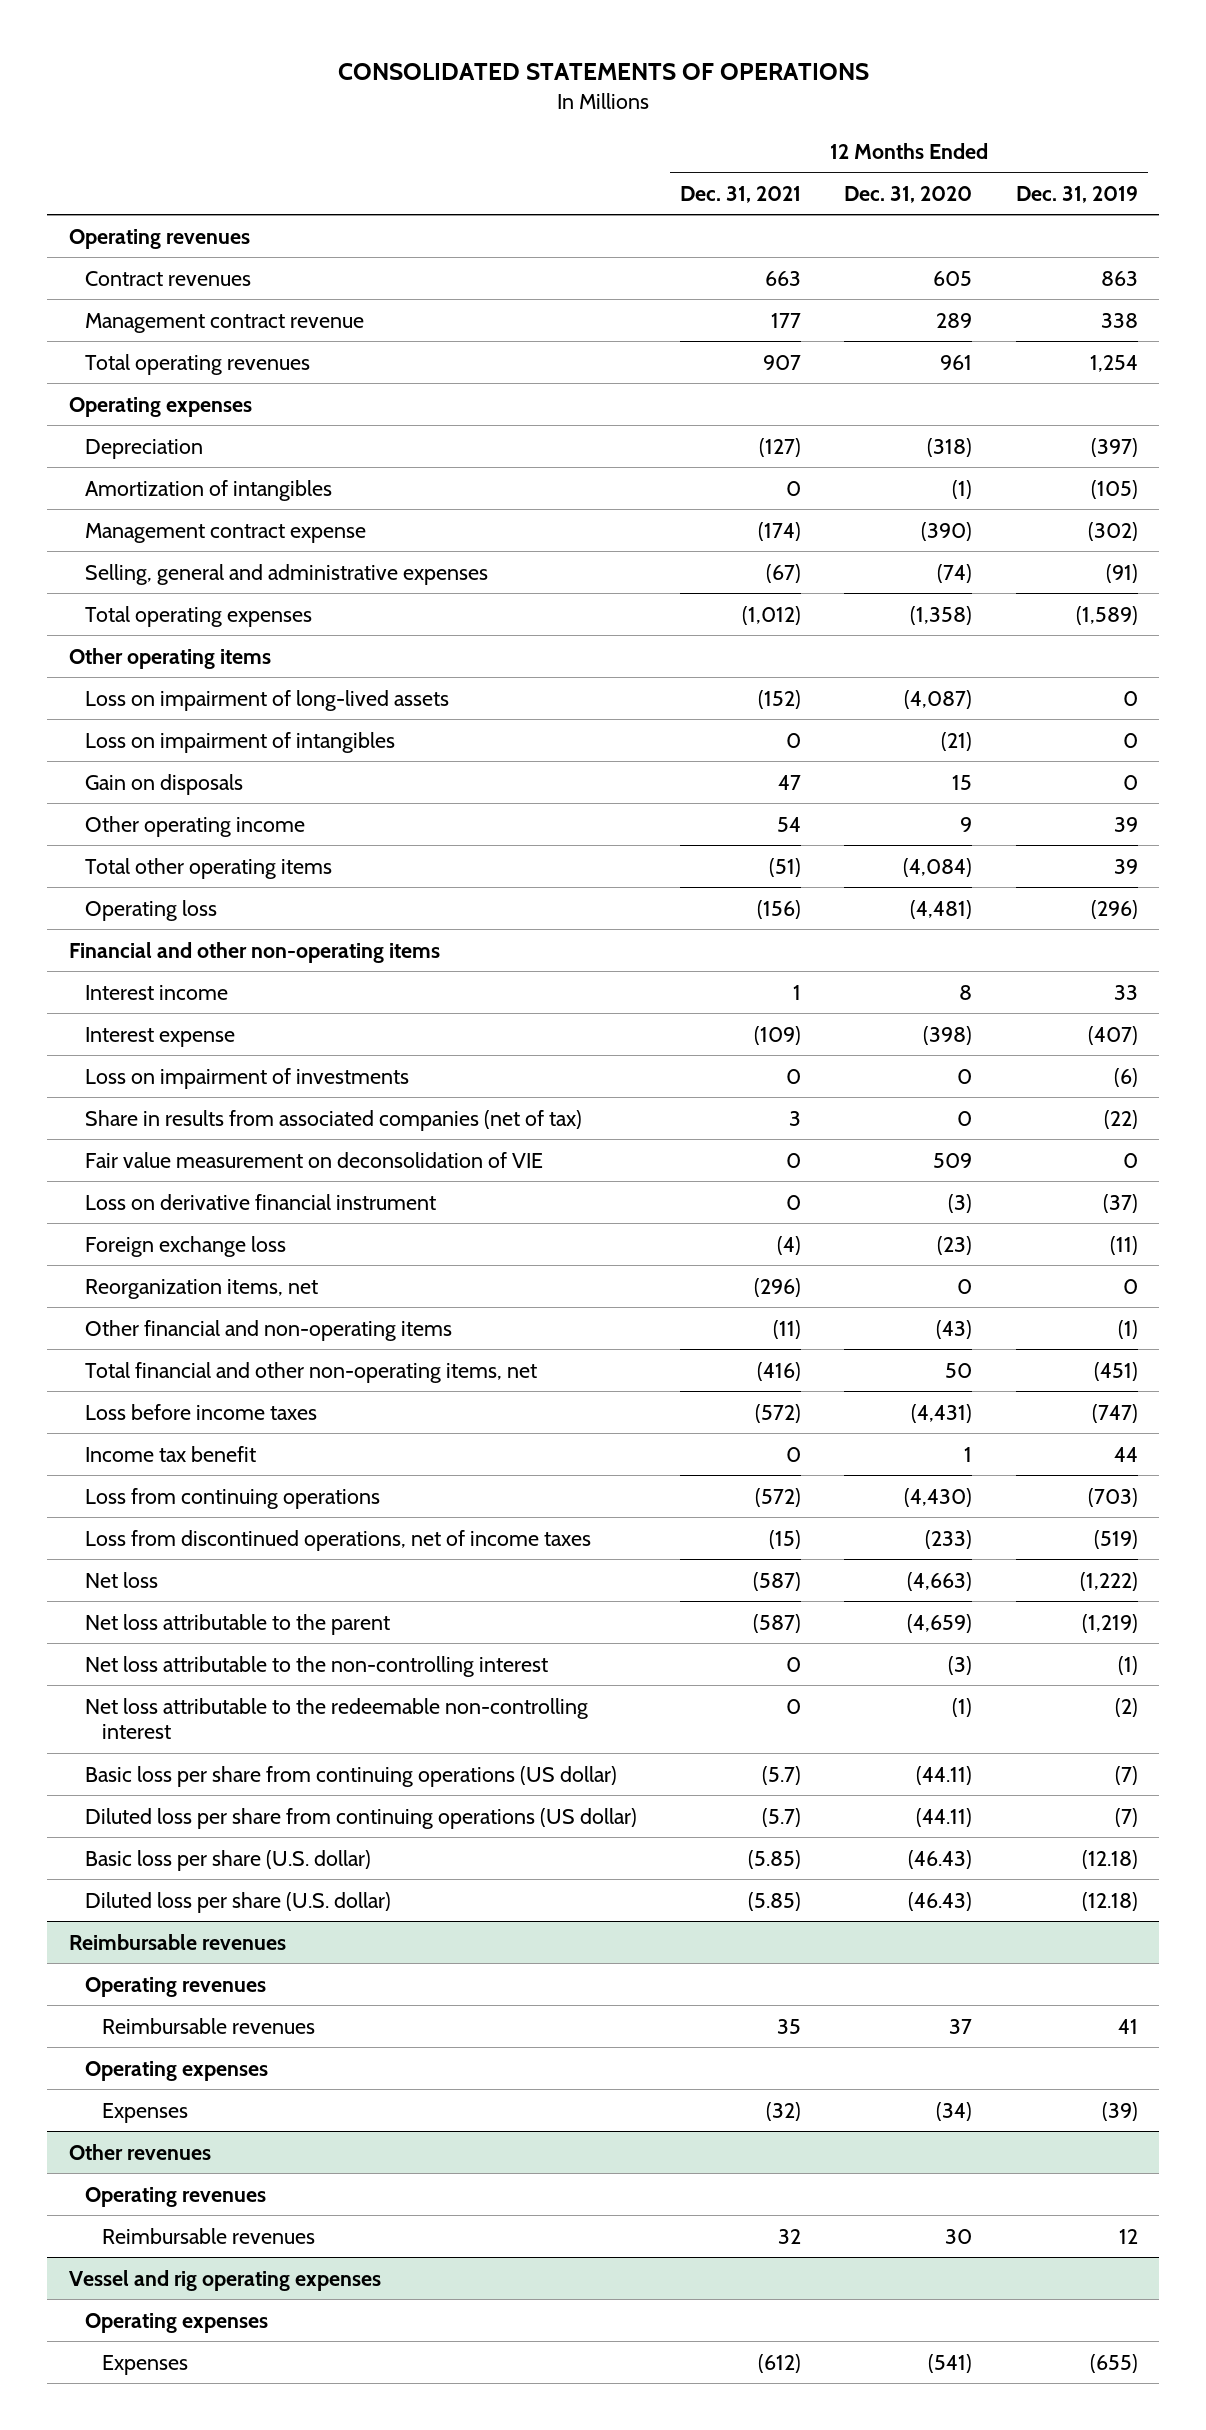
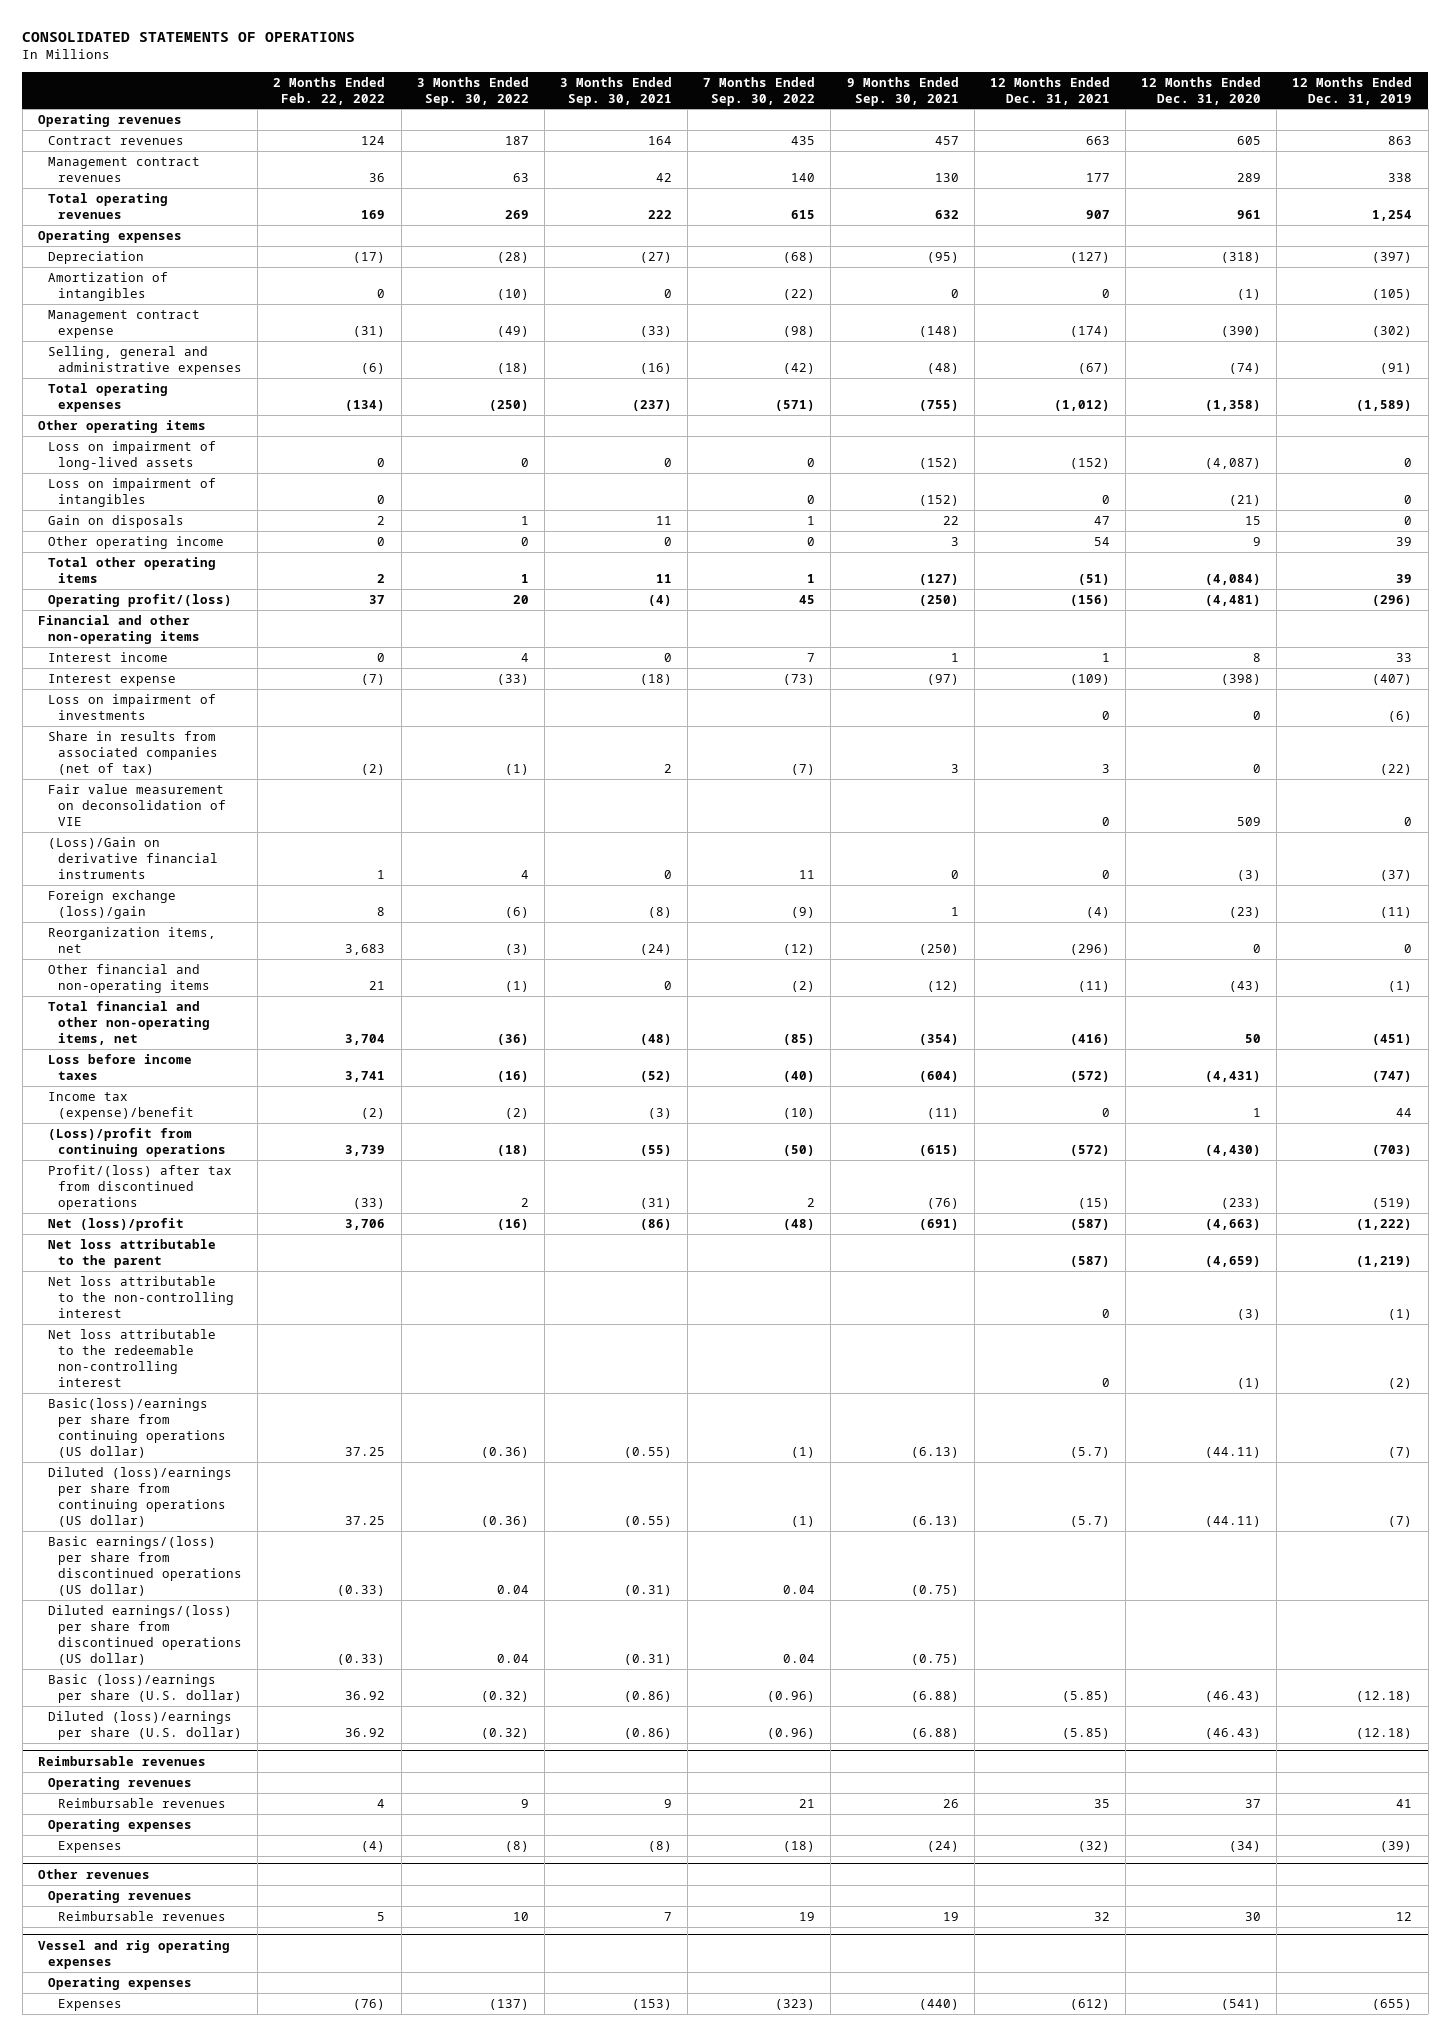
- | 12 Months Ended Dec. 31, 2021 | 12 Months Ended Dec. 31, 2020 | 12 Months Ended Dec. 31, 2019
+ | 2 Months Ended Feb. 22, 2022 | 3 Months Ended Sep. 30, 2022 | 3 Months Ended Sep. 30, 2021 | 7 Months Ended Sep. 30, 2022 | 9 Months Ended Sep. 30, 2021 | 12 Months Ended Dec. 31, 2021 | 12 Months Ended Dec. 31, 2020 | 12 Months Ended Dec. 31, 2019
- Management contract revenue | 177 | 289 | 338
+ Management contract revenues | 36 | 63 | 42 | 140 | 130 | 177 | 289 | 338
- Operating loss | (156) | (4,481) | (296)
+ Operating profit/(loss) | 37 | 20 | (4) | 45 | (250) | (156) | (4,481) | (296)
- Loss on derivative financial instrument | 0 | (3) | (37)
- Foreign exchange loss | (4) | (23) | (11)
+ (Loss)/Gain on derivative financial instruments | 1 | 4 | 0 | 11 | 0 | 0 | (3) | (37)
+ Foreign exchange (loss)/gain | 8 | (6) | (8) | (9) | 1 | (4) | (23) | (11)
- Income tax benefit | 0 | 1 | 44
- Loss from continuing operations | (572) | (4,430) | (703)
- Loss from discontinued operations, net of income taxes | (15) | (233) | (519)
- Net loss | (587) | (4,663) | (1,222)
+ Income tax (expense)/benefit | (2) | (2) | (3) | (10) | (11) | 0 | 1 | 44
+ (Loss)/profit from continuing operations | 3,739 | (18) | (55) | (50) | (615) | (572) | (4,430) | (703)
+ Profit/(loss) after tax from discontinued operations | (33) | 2 | (31) | 2 | (76) | (15) | (233) | (519)
+ Net (loss)/profit | 3,706 | (16) | (86) | (48) | (691) | (587) | (4,663) | (1,222)
- Basic loss per share from continuing operations (US dollar) | (5.7) | (44.11) | (7)
- Diluted loss per share from continuing operations (US dollar) | (5.7) | (44.11) | (7)
- Basic loss per share (U.S. dollar) | (5.85) | (46.43) | (12.18)
- Diluted loss per share (U.S. dollar) | (5.85) | (46.43) | (12.18)
+ Basic(loss)/earnings per share from continuing operations (US dollar) | 37.25 | (0.36) | (0.55) | (1) | (6.13) | (5.7) | (44.11) | (7)
+ Diluted (loss)/earnings per share from continuing operations (US dollar) | 37.25 | (0.36) | (0.55) | (1) | (6.13) | (5.7) | (44.11) | (7)
+ Basic earnings/(loss) per share from discontinued operations (US dollar) | (0.33) | 0.04 | (0.31) | 0.04 | (0.75) | | |
+ Diluted earnings/(loss) per share from discontinued operations (US dollar) | (0.33) | 0.04 | (0.31) | 0.04 | (0.75) | | |
+ Basic (loss)/earnings per share (U.S. dollar) | 36.92 | (0.32) | (0.86) | (0.96) | (6.88) | (5.85) | (46.43) | (12.18)
+ Diluted (loss)/earnings per share (U.S. dollar) | 36.92 | (0.32) | (0.86) | (0.96) | (6.88) | (5.85) | (46.43) | (12.18)

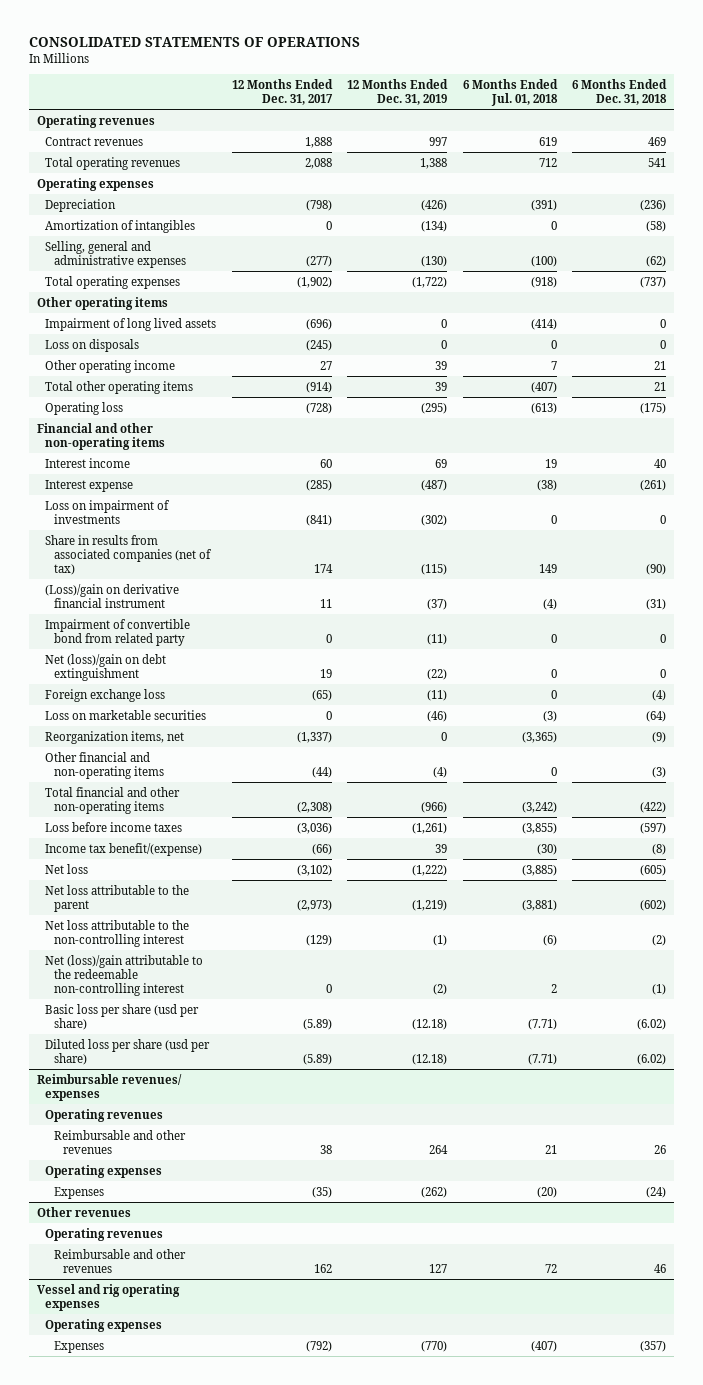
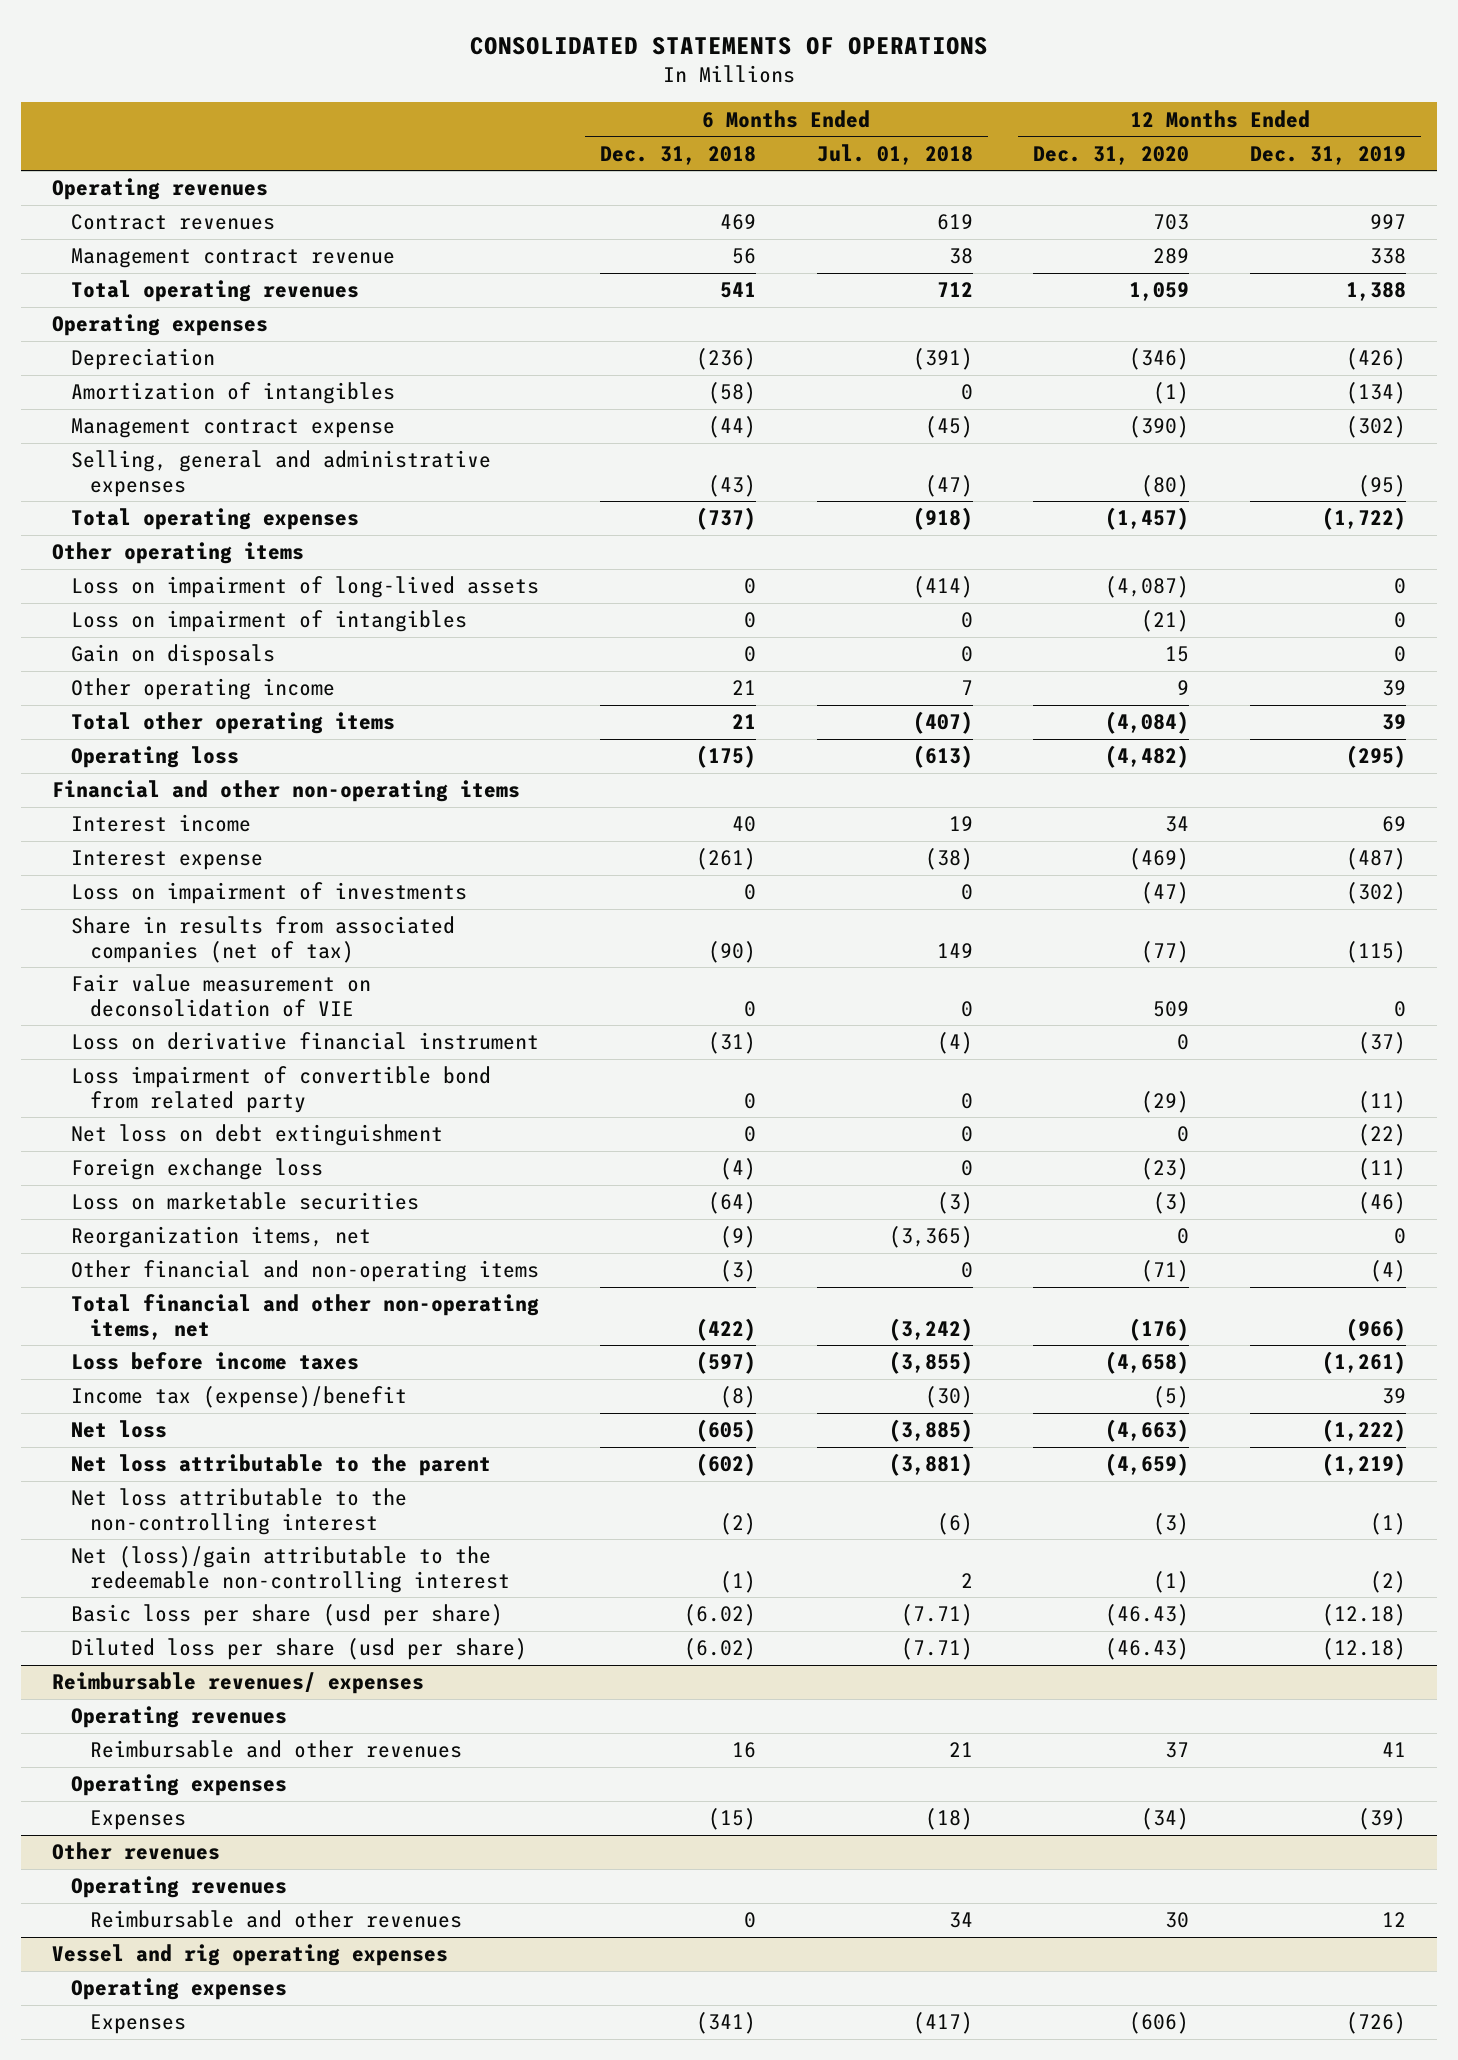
- | 12 Months Ended Dec. 31, 2017 | 12 Months Ended Dec. 31, 2019 | 6 Months Ended Jul. 01, 2018 | 6 Months Ended Dec. 31, 2018
+ | 6 Months Ended Dec. 31, 2018 | 6 Months Ended Jul. 01, 2018 | 12 Months Ended Dec. 31, 2020 | 12 Months Ended Dec. 31, 2019
+ Management contract revenue | 56 | 38 | 289 | 338
- Selling, general and administrative expenses | (277) | (130) | (100) | (62)
+ Management contract expense | (44) | (45) | (390) | (302)
+ Selling, general and administrative expenses | (43) | (47) | (80) | (95)
- Impairment of long lived assets | (696) | 0 | (414) | 0
- Loss on disposals | (245) | 0 | 0 | 0
+ Loss on impairment of long-lived assets | 0 | (414) | (4,087) | 0
+ Loss on impairment of intangibles | 0 | 0 | (21) | 0
+ Gain on disposals | 0 | 0 | 15 | 0
- (Loss)/gain on derivative financial instrument | 11 | (37) | (4) | (31)
- Impairment of convertible bond from related party | 0 | (11) | 0 | 0
- Net (loss)/gain on debt extinguishment | 19 | (22) | 0 | 0
+ Fair value measurement on deconsolidation of VIE | 0 | 0 | 509 | 0
+ Loss on derivative financial instrument | (31) | (4) | 0 | (37)
+ Loss impairment of convertible bond from related party | 0 | 0 | (29) | (11)
+ Net loss on debt extinguishment | 0 | 0 | 0 | (22)
- Total financial and other non-operating items | (2,308) | (966) | (3,242) | (422)
+ Total financial and other non-operating items, net | (422) | (3,242) | (176) | (966)
- Income tax benefit/(expense) | (66) | 39 | (30) | (8)
+ Income tax (expense)/benefit | (8) | (30) | (5) | 39
@ Reimbursable revenues/ expenses
- Reimbursable and other revenues | 38 | 264 | 21 | 26
+ Reimbursable and other revenues | 16 | 21 | 37 | 41
- Expenses | (35) | (262) | (20) | (24)
+ Expenses | (15) | (18) | (34) | (39)
@ Other revenues
- Reimbursable and other revenues | 162 | 127 | 72 | 46
+ Reimbursable and other revenues | 0 | 34 | 30 | 12
@ Vessel and rig operating expenses
- Expenses | (792) | (770) | (407) | (357)
+ Expenses | (341) | (417) | (606) | (726)

